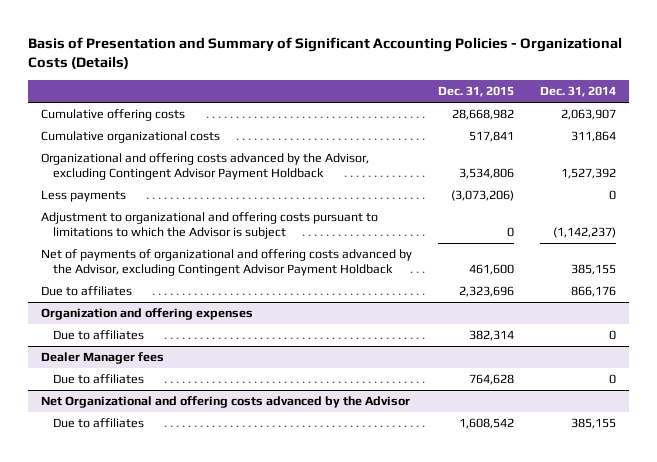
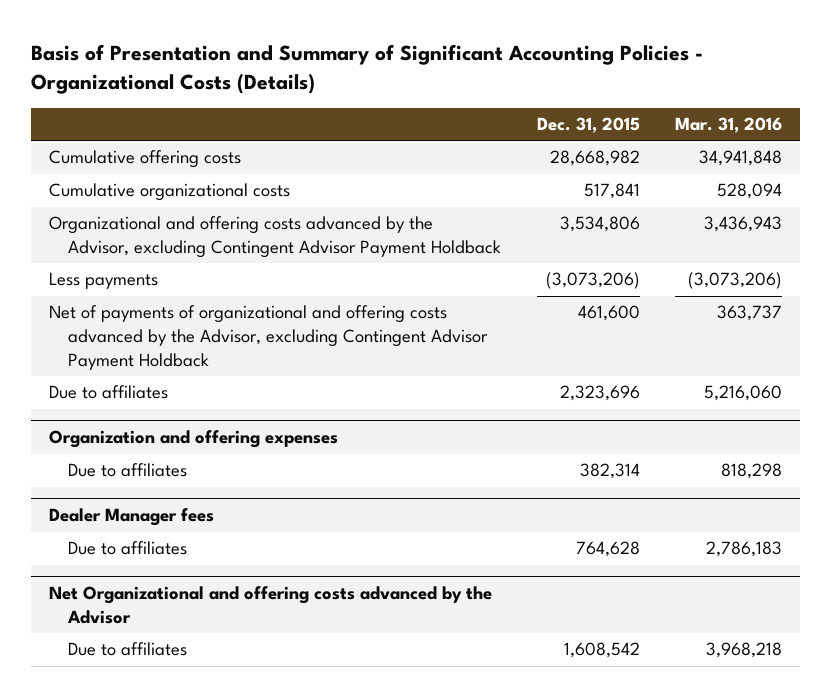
- | Dec. 31, 2015 | Dec. 31, 2014
+ | Dec. 31, 2015 | Mar. 31, 2016
- Adjustment to organizational and offering costs pursuant to limitations to which the Advisor is subject | 0 | (1,142,237)

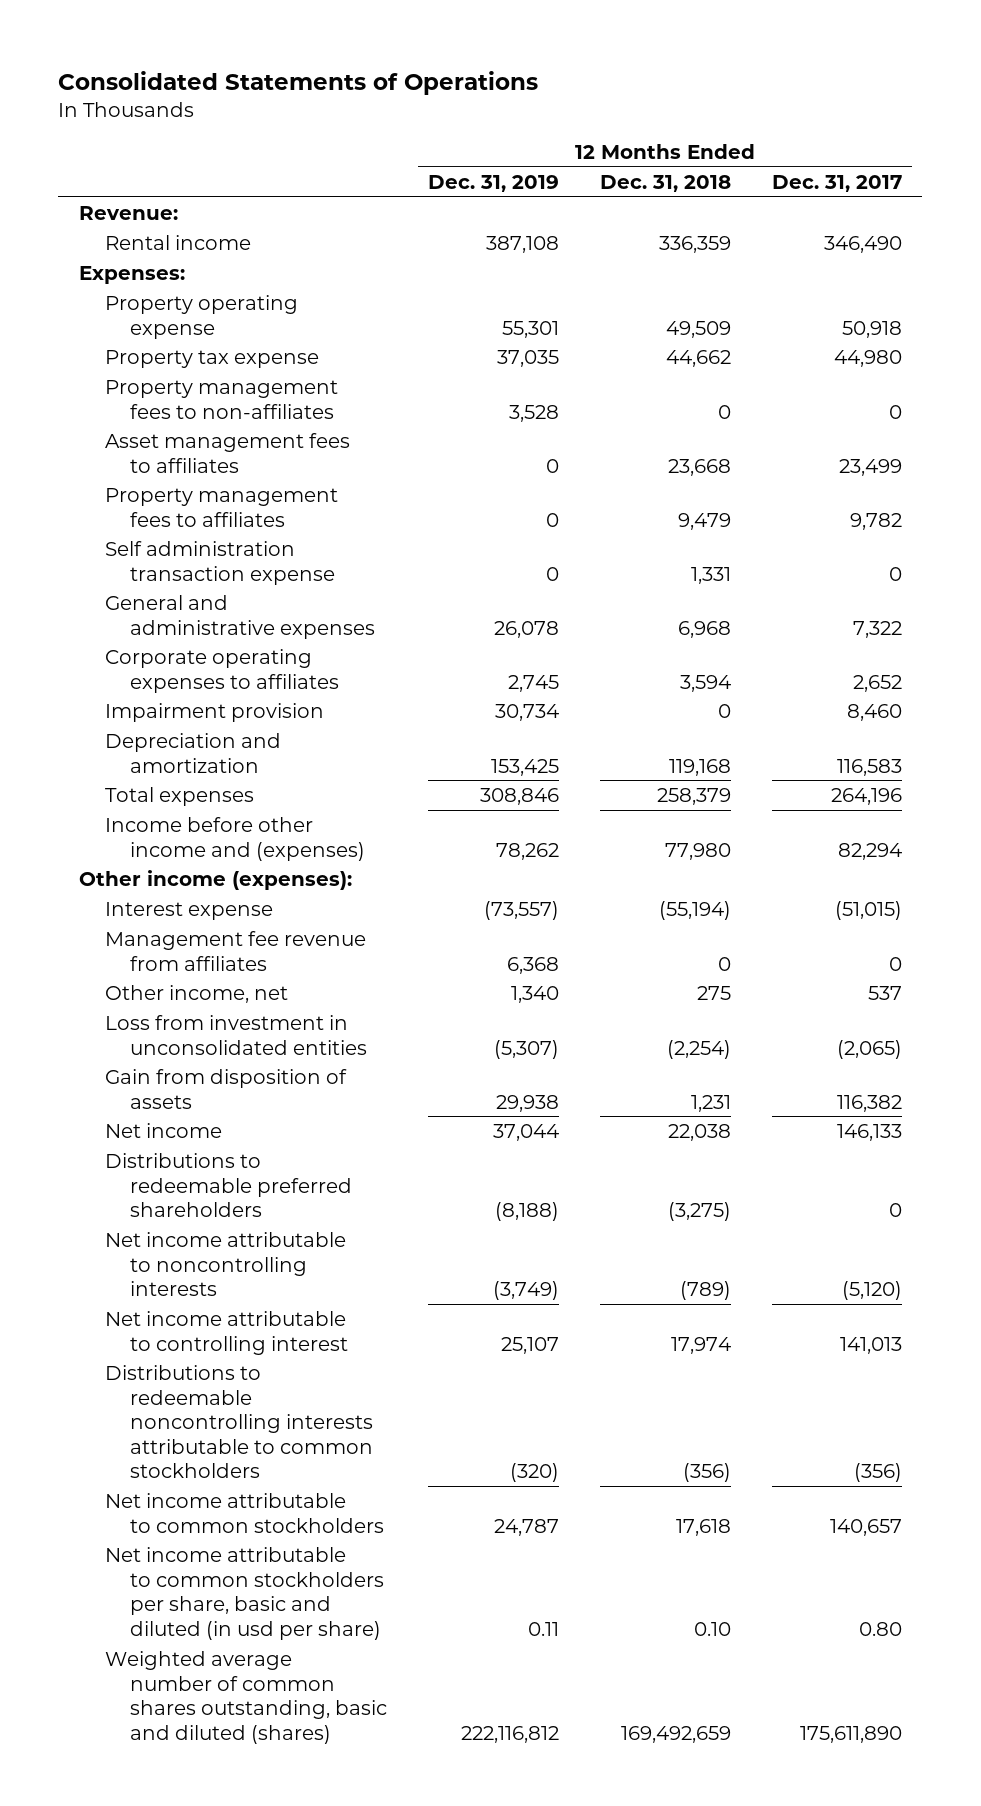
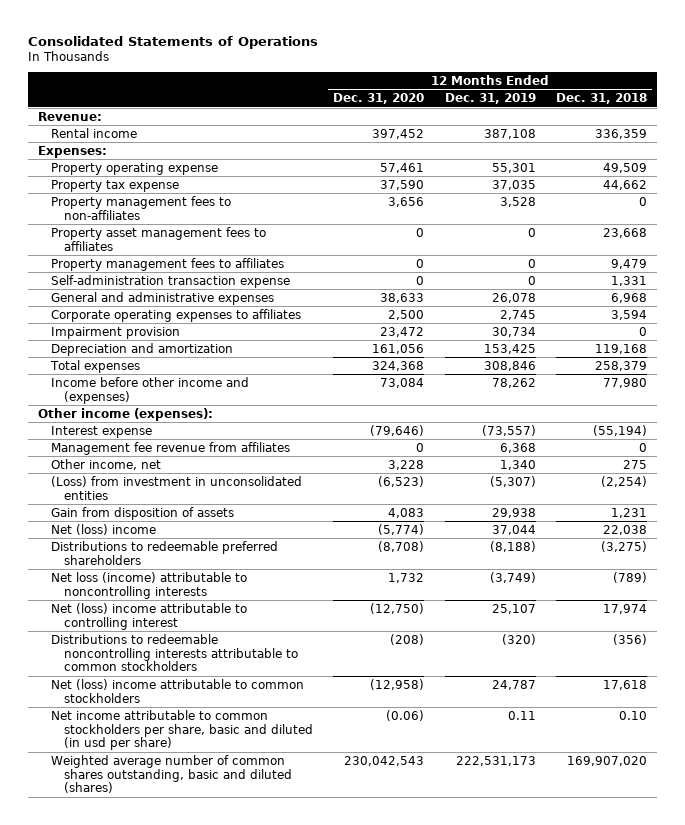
- | 12 Months Ended Dec. 31, 2019 | 12 Months Ended Dec. 31, 2018 | 12 Months Ended Dec. 31, 2017
+ | 12 Months Ended Dec. 31, 2020 | 12 Months Ended Dec. 31, 2019 | 12 Months Ended Dec. 31, 2018
- Asset management fees to affiliates | 0 | 23,668 | 23,499
+ Property asset management fees to affiliates | 0 | 0 | 23,668
- Self administration transaction expense | 0 | 1,331 | 0
+ Self-administration transaction expense | 0 | 0 | 1,331
- Loss from investment in unconsolidated entities | (5,307) | (2,254) | (2,065)
+ (Loss) from investment in unconsolidated entities | (6,523) | (5,307) | (2,254)
- Net income | 37,044 | 22,038 | 146,133
+ Net (loss) income | (5,774) | 37,044 | 22,038
- Net income attributable to noncontrolling interests | (3,749) | (789) | (5,120)
- Net income attributable to controlling interest | 25,107 | 17,974 | 141,013
+ Net loss (income) attributable to noncontrolling interests | 1,732 | (3,749) | (789)
+ Net (loss) income attributable to controlling interest | (12,750) | 25,107 | 17,974
- Net income attributable to common stockholders | 24,787 | 17,618 | 140,657
+ Net (loss) income attributable to common stockholders | (12,958) | 24,787 | 17,618
- Weighted average number of common shares outstanding, basic and diluted (shares) | 222,116,812 | 169,492,659 | 175,611,890
+ Weighted average number of common shares outstanding, basic and diluted (shares) | 230,042,543 | 222,531,173 | 169,907,020

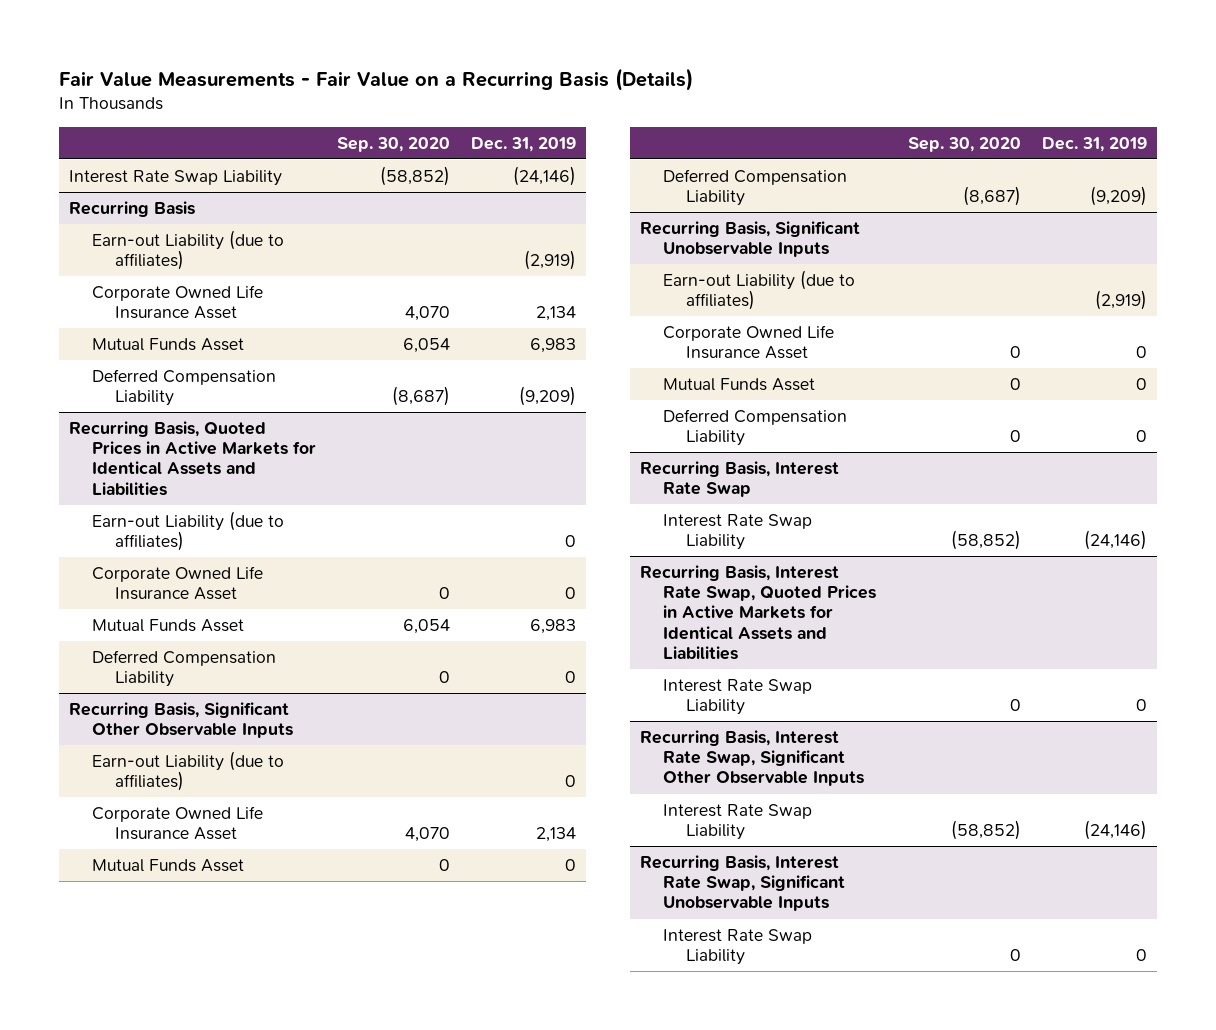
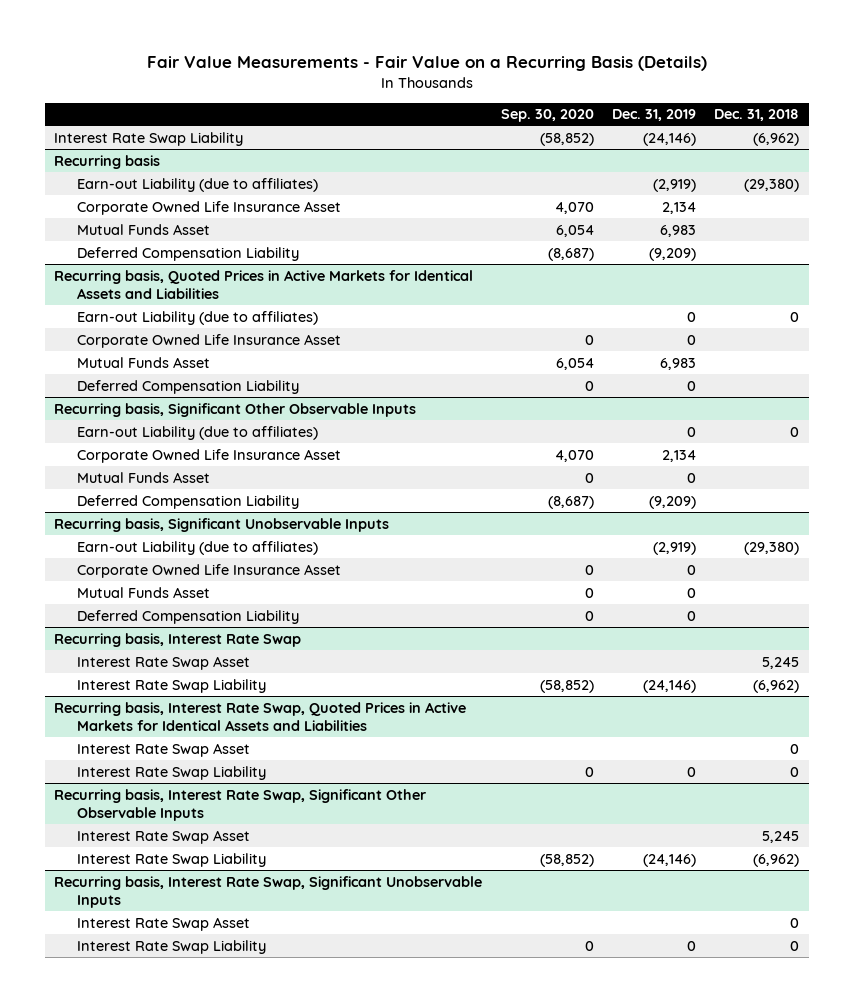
- | Sep. 30, 2020 | Dec. 31, 2019
+ | Sep. 30, 2020 | Dec. 31, 2019 | Dec. 31, 2018
- Recurring Basis
+ Recurring basis
- Recurring Basis, Quoted Prices in Active Markets for Identical Assets and Liabilities
+ Recurring basis, Quoted Prices in Active Markets for Identical Assets and Liabilities
- Recurring Basis, Significant Other Observable Inputs
+ Recurring basis, Significant Other Observable Inputs
- Recurring Basis, Significant Unobservable Inputs
+ Recurring basis, Significant Unobservable Inputs
- Recurring Basis, Interest Rate Swap
+ Recurring basis, Interest Rate Swap
+ Interest Rate Swap Asset | | | 5,245
- Recurring Basis, Interest Rate Swap, Quoted Prices in Active Markets for Identical Assets and Liabilities
+ Recurring basis, Interest Rate Swap, Quoted Prices in Active Markets for Identical Assets and Liabilities
+ Interest Rate Swap Asset | | | 0
- Recurring Basis, Interest Rate Swap, Significant Other Observable Inputs
+ Recurring basis, Interest Rate Swap, Significant Other Observable Inputs
+ Interest Rate Swap Asset | | | 5,245
- Recurring Basis, Interest Rate Swap, Significant Unobservable Inputs
+ Recurring basis, Interest Rate Swap, Significant Unobservable Inputs
+ Interest Rate Swap Asset | | | 0

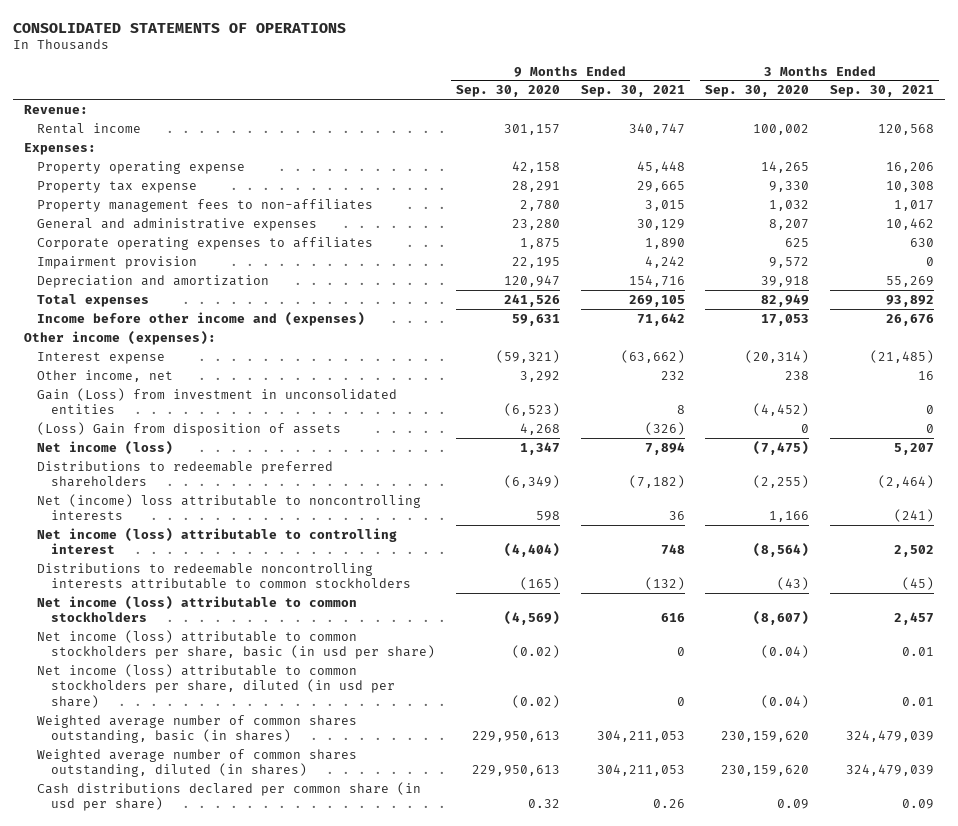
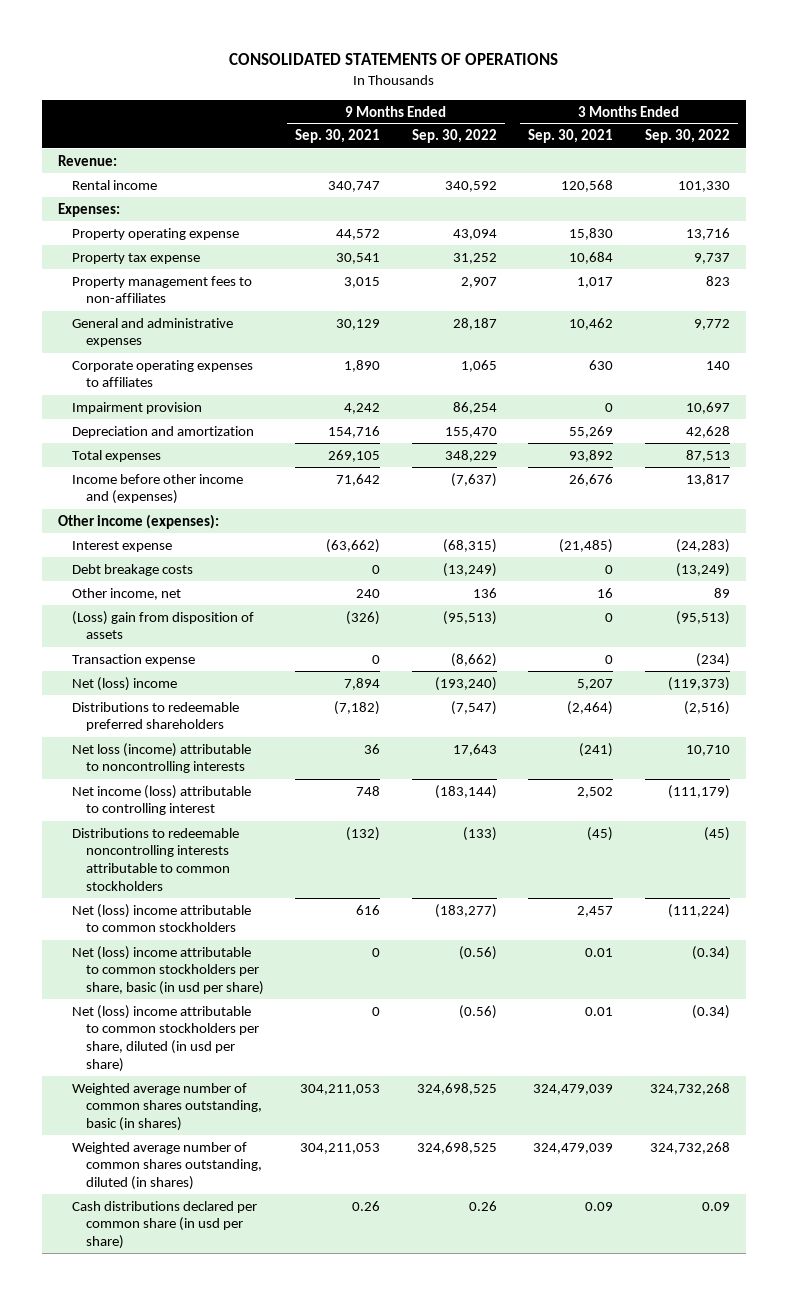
- | 9 Months Ended Sep. 30, 2020 | 9 Months Ended Sep. 30, 2021 | 3 Months Ended Sep. 30, 2020 | 3 Months Ended Sep. 30, 2021
+ | 9 Months Ended Sep. 30, 2021 | 9 Months Ended Sep. 30, 2022 | 3 Months Ended Sep. 30, 2021 | 3 Months Ended Sep. 30, 2022
- Property operating expense | 42,158 | 45,448 | 14,265 | 16,206
- Property tax expense | 28,291 | 29,665 | 9,330 | 10,308
+ Property operating expense | 44,572 | 43,094 | 15,830 | 13,716
+ Property tax expense | 30,541 | 31,252 | 10,684 | 9,737
- Other income, net | 3,292 | 232 | 238 | 16
- Gain (Loss) from investment in unconsolidated entities | (6,523) | 8 | (4,452) | 0
- (Loss) Gain from disposition of assets | 4,268 | (326) | 0 | 0
- Net income (loss) | 1,347 | 7,894 | (7,475) | 5,207
+ Debt breakage costs | 0 | (13,249) | 0 | (13,249)
+ Other income, net | 240 | 136 | 16 | 89
+ (Loss) gain from disposition of assets | (326) | (95,513) | 0 | (95,513)
+ Transaction expense | 0 | (8,662) | 0 | (234)
+ Net (loss) income | 7,894 | (193,240) | 5,207 | (119,373)
- Net (income) loss attributable to noncontrolling interests | 598 | 36 | 1,166 | (241)
+ Net loss (income) attributable to noncontrolling interests | 36 | 17,643 | (241) | 10,710
- Net income (loss) attributable to common stockholders | (4,569) | 616 | (8,607) | 2,457
- Net income (loss) attributable to common stockholders per share, basic (in usd per share) | (0.02) | 0 | (0.04) | 0.01
- Net income (loss) attributable to common stockholders per share, diluted (in usd per share) | (0.02) | 0 | (0.04) | 0.01
+ Net (loss) income attributable to common stockholders | 616 | (183,277) | 2,457 | (111,224)
+ Net (loss) income attributable to common stockholders per share, basic (in usd per share) | 0 | (0.56) | 0.01 | (0.34)
+ Net (loss) income attributable to common stockholders per share, diluted (in usd per share) | 0 | (0.56) | 0.01 | (0.34)

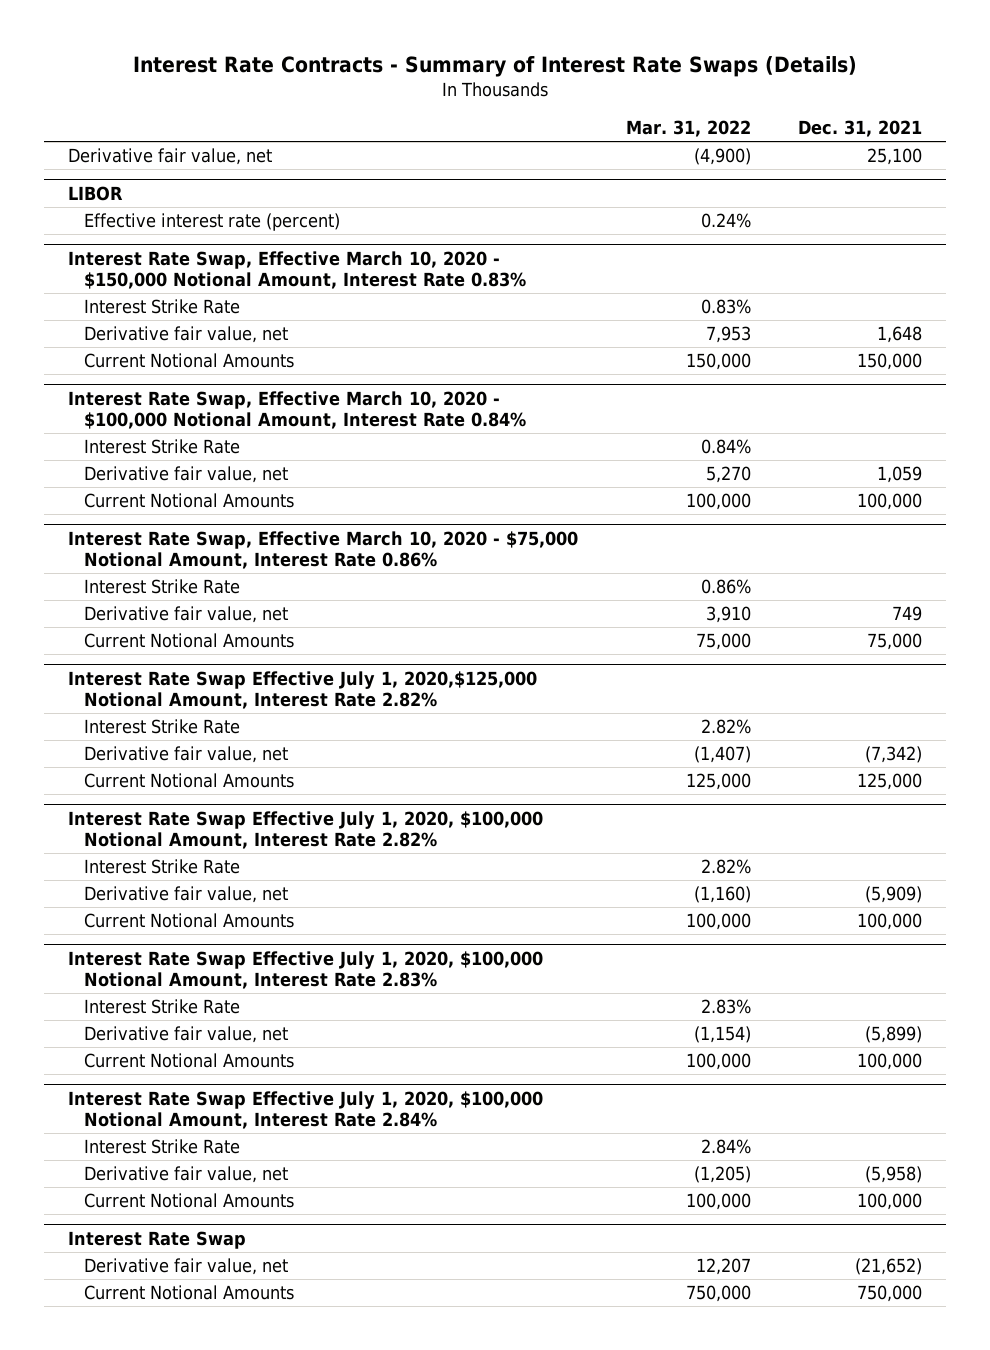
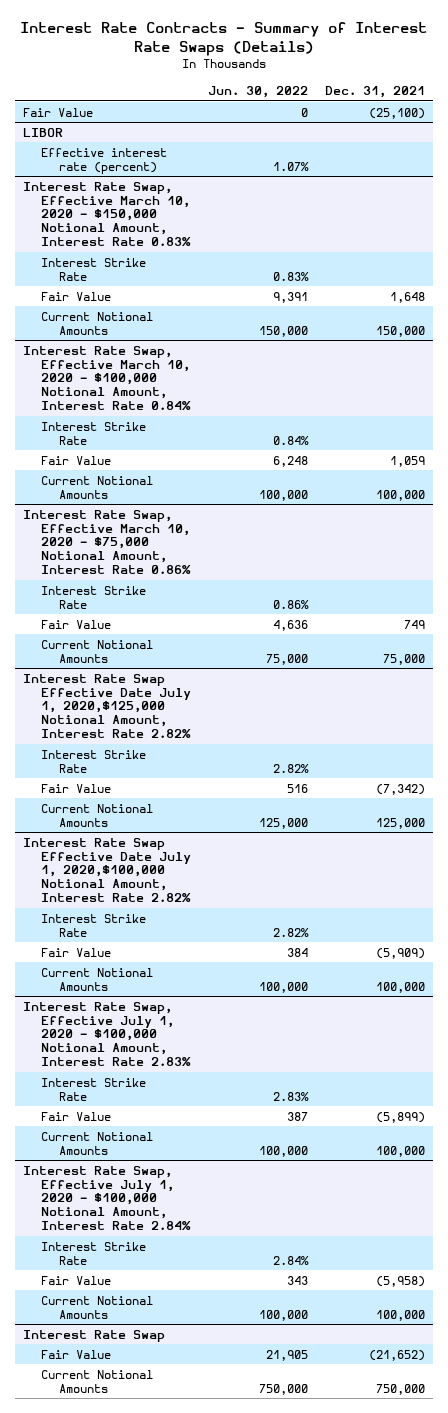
- | Mar. 31, 2022 | Dec. 31, 2021
+ | Jun. 30, 2022 | Dec. 31, 2021
- Derivative fair value, net | (4,900) | 25,100
+ Fair Value | 0 | (25,100)
@ Interest Rate Swap, Effective March 10, 2020 - $150,000 Notional Amount, Interest Rate 0.83%
- Derivative fair value, net | 7,953 | 1,648
+ Fair Value | 9,391 | 1,648
@ Interest Rate Swap, Effective March 10, 2020 - $100,000 Notional Amount, Interest Rate 0.84%
- Derivative fair value, net | 5,270 | 1,059
+ Fair Value | 6,248 | 1,059
@ Interest Rate Swap, Effective March 10, 2020 - $75,000 Notional Amount, Interest Rate 0.86%
- Derivative fair value, net | 3,910 | 749
+ Fair Value | 4,636 | 749
- Interest Rate Swap Effective July 1, 2020,$125,000 Notional Amount, Interest Rate 2.82%
+ Interest Rate Swap Effective Date July 1, 2020,$125,000 Notional Amount, Interest Rate 2.82%
- Derivative fair value, net | (1,407) | (7,342)
+ Fair Value | 516 | (7,342)
- Interest Rate Swap Effective July 1, 2020, $100,000 Notional Amount, Interest Rate 2.82%
+ Interest Rate Swap Effective Date July 1, 2020,$100,000 Notional Amount, Interest Rate 2.82%
- Derivative fair value, net | (1,160) | (5,909)
+ Fair Value | 384 | (5,909)
- Interest Rate Swap Effective July 1, 2020, $100,000 Notional Amount, Interest Rate 2.83%
+ Interest Rate Swap, Effective July 1, 2020 - $100,000 Notional Amount, Interest Rate 2.83%
- Derivative fair value, net | (1,154) | (5,899)
+ Fair Value | 387 | (5,899)
- Interest Rate Swap Effective July 1, 2020, $100,000 Notional Amount, Interest Rate 2.84%
+ Interest Rate Swap, Effective July 1, 2020 - $100,000 Notional Amount, Interest Rate 2.84%
- Derivative fair value, net | (1,205) | (5,958)
+ Fair Value | 343 | (5,958)
@ Interest Rate Swap
- Derivative fair value, net | 12,207 | (21,652)
+ Fair Value | 21,905 | (21,652)

